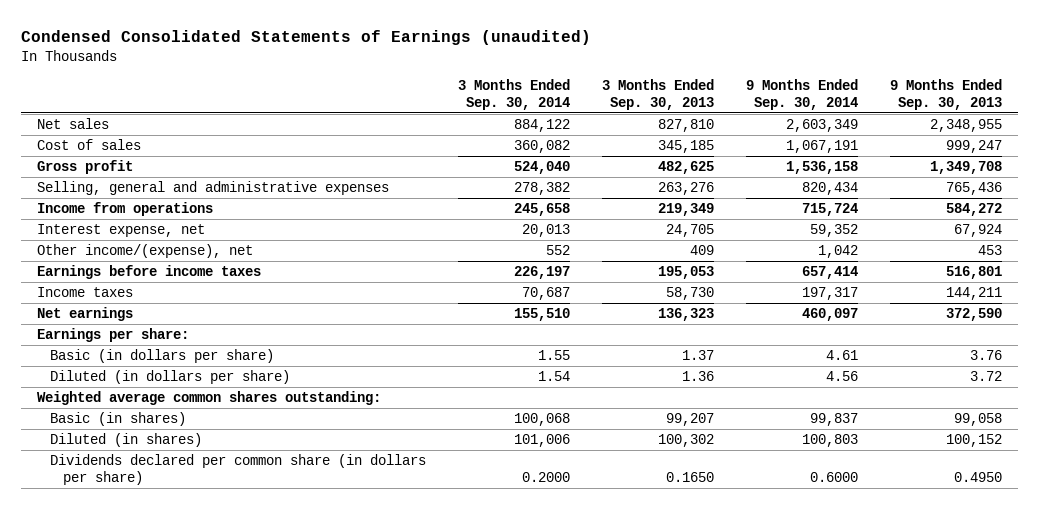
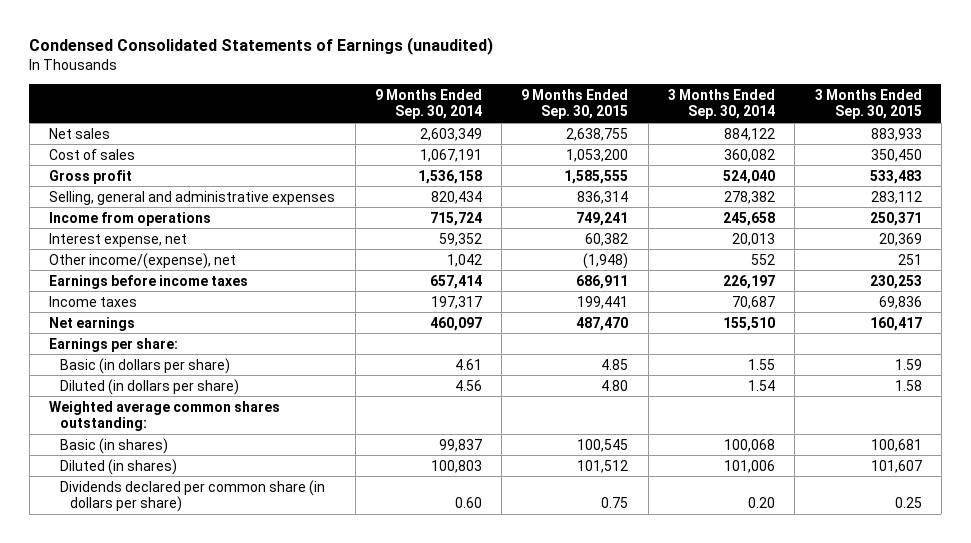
- | 3 Months Ended Sep. 30, 2014 | 3 Months Ended Sep. 30, 2013 | 9 Months Ended Sep. 30, 2014 | 9 Months Ended Sep. 30, 2013
+ | 9 Months Ended Sep. 30, 2014 | 9 Months Ended Sep. 30, 2015 | 3 Months Ended Sep. 30, 2014 | 3 Months Ended Sep. 30, 2015
- Dividends declared per common share (in dollars per share) | 0.2000 | 0.1650 | 0.6000 | 0.4950
+ Dividends declared per common share (in dollars per share) | 0.60 | 0.75 | 0.20 | 0.25

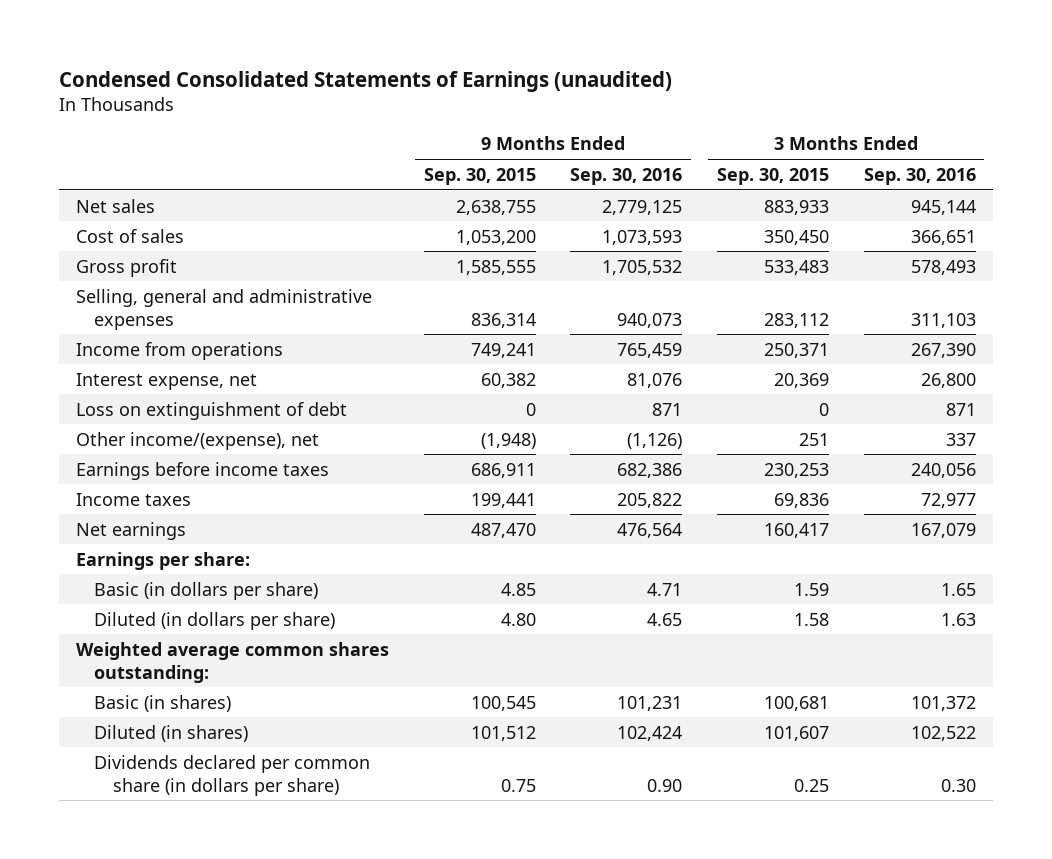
- | 9 Months Ended Sep. 30, 2014 | 9 Months Ended Sep. 30, 2015 | 3 Months Ended Sep. 30, 2014 | 3 Months Ended Sep. 30, 2015
+ | 9 Months Ended Sep. 30, 2015 | 9 Months Ended Sep. 30, 2016 | 3 Months Ended Sep. 30, 2015 | 3 Months Ended Sep. 30, 2016
+ Loss on extinguishment of debt | 0 | 871 | 0 | 871

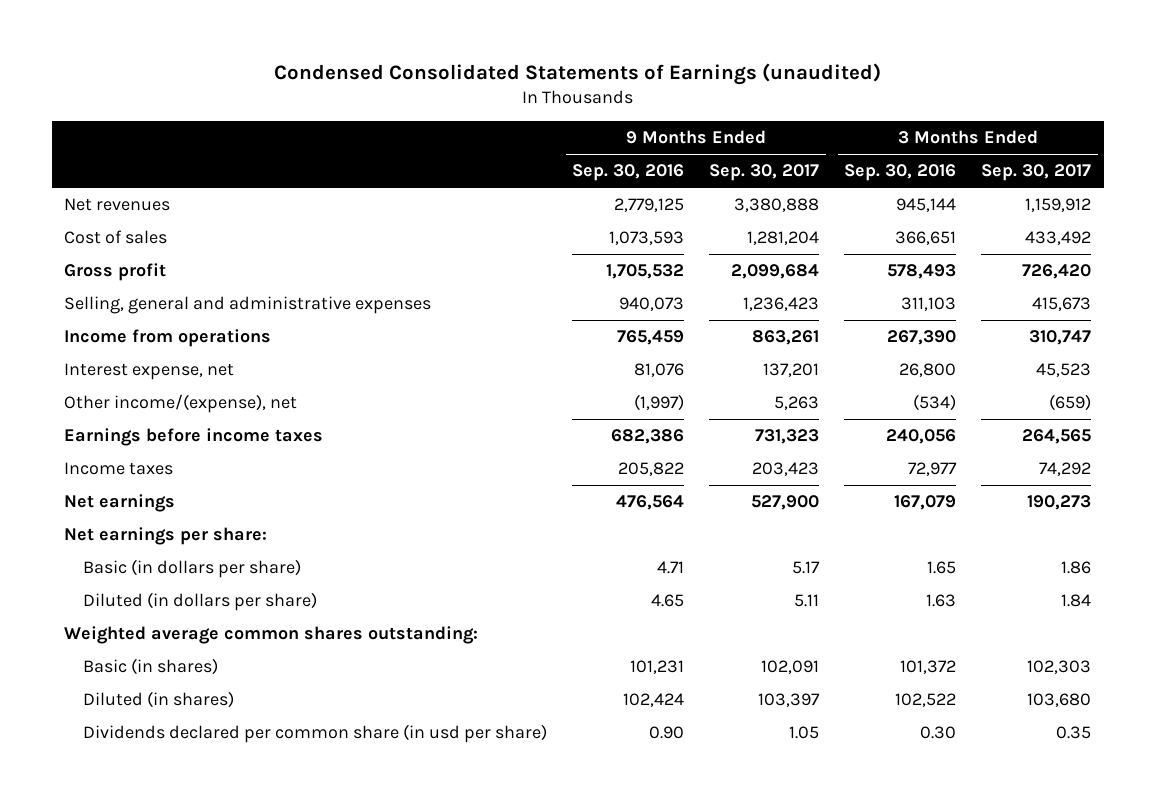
- | 9 Months Ended Sep. 30, 2015 | 9 Months Ended Sep. 30, 2016 | 3 Months Ended Sep. 30, 2015 | 3 Months Ended Sep. 30, 2016
+ | 9 Months Ended Sep. 30, 2016 | 9 Months Ended Sep. 30, 2017 | 3 Months Ended Sep. 30, 2016 | 3 Months Ended Sep. 30, 2017
- Net sales | 2,638,755 | 2,779,125 | 883,933 | 945,144
+ Net revenues | 2,779,125 | 3,380,888 | 945,144 | 1,159,912
- Loss on extinguishment of debt | 0 | 871 | 0 | 871
- Other income/(expense), net | (1,948) | (1,126) | 251 | 337
+ Other income/(expense), net | (1,997) | 5,263 | (534) | (659)
- Earnings per share:
+ Net earnings per share:
- Dividends declared per common share (in dollars per share) | 0.75 | 0.90 | 0.25 | 0.30
+ Dividends declared per common share (in usd per share) | 0.90 | 1.05 | 0.30 | 0.35

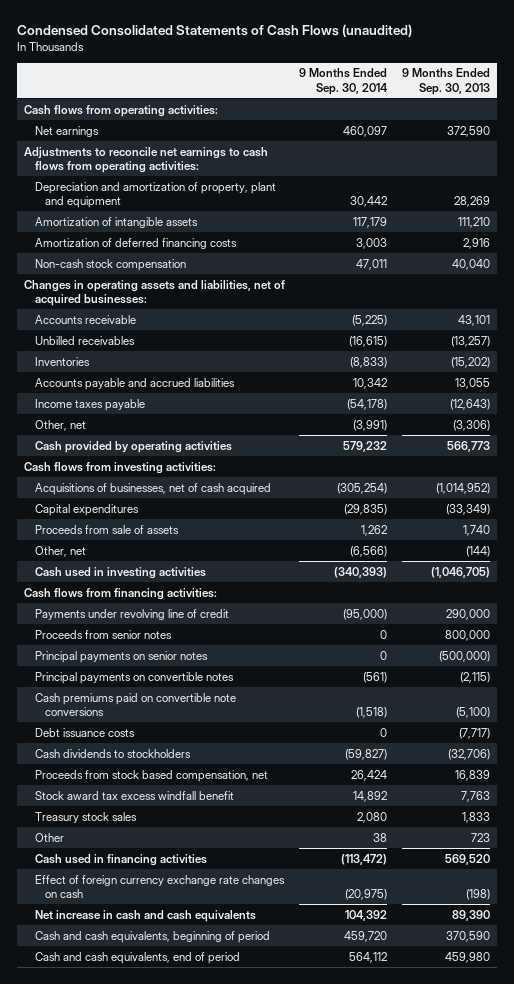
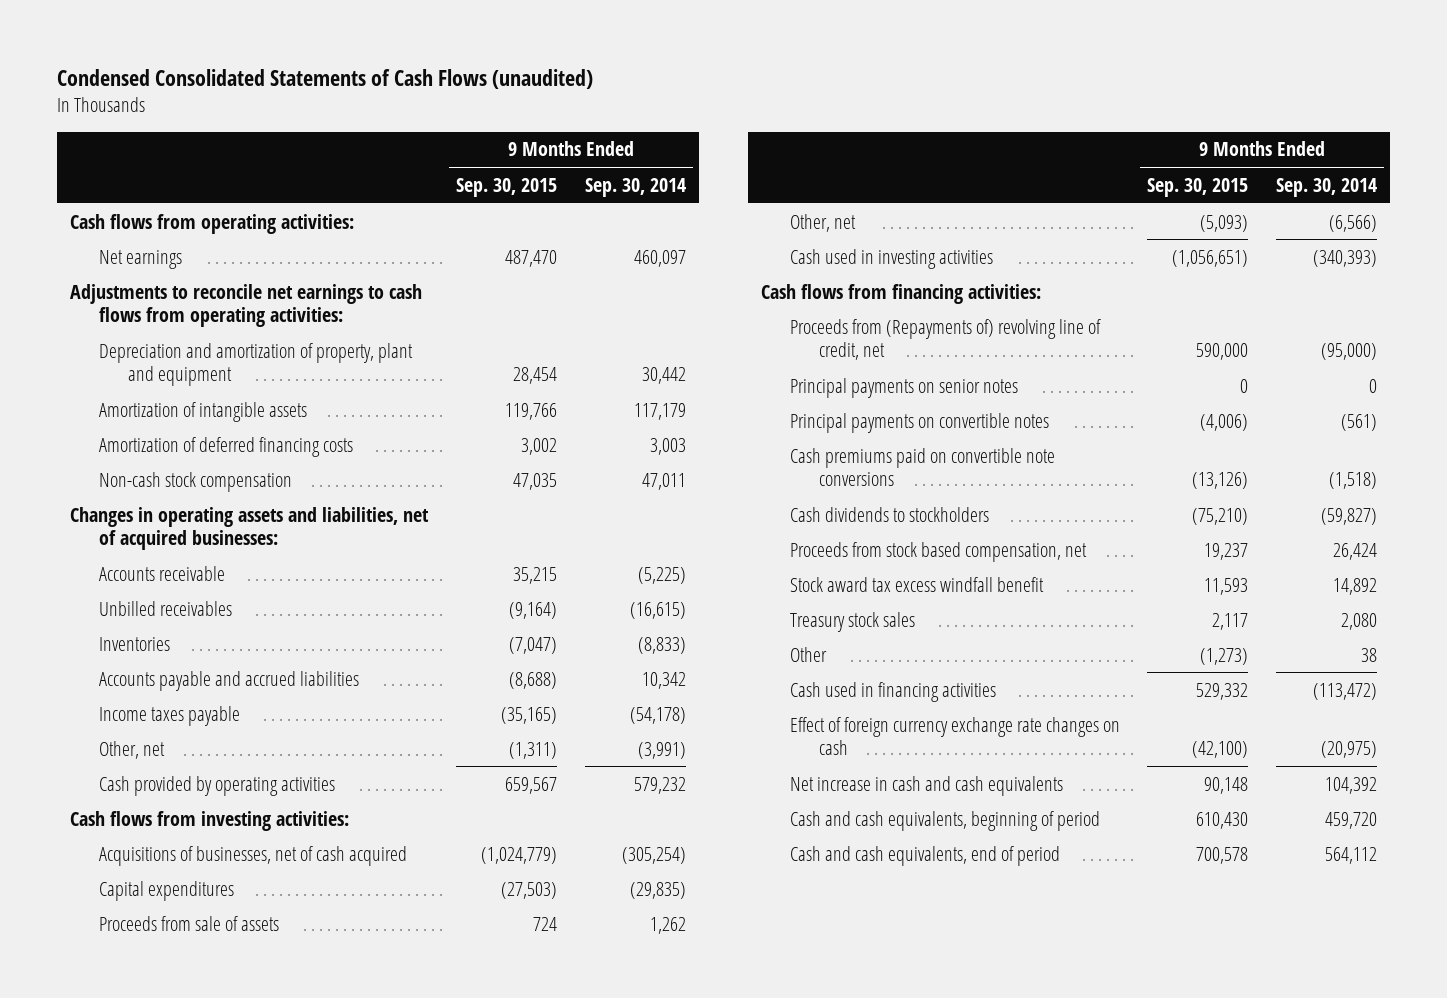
- | 9 Months Ended Sep. 30, 2014 | 9 Months Ended Sep. 30, 2013
+ | 9 Months Ended Sep. 30, 2015 | 9 Months Ended Sep. 30, 2014
- Payments under revolving line of credit | (95,000) | 290,000
- Proceeds from senior notes | 0 | 800,000
+ Proceeds from (Repayments of) revolving line of credit, net | 590,000 | (95,000)
- Debt issuance costs | 0 | (7,717)

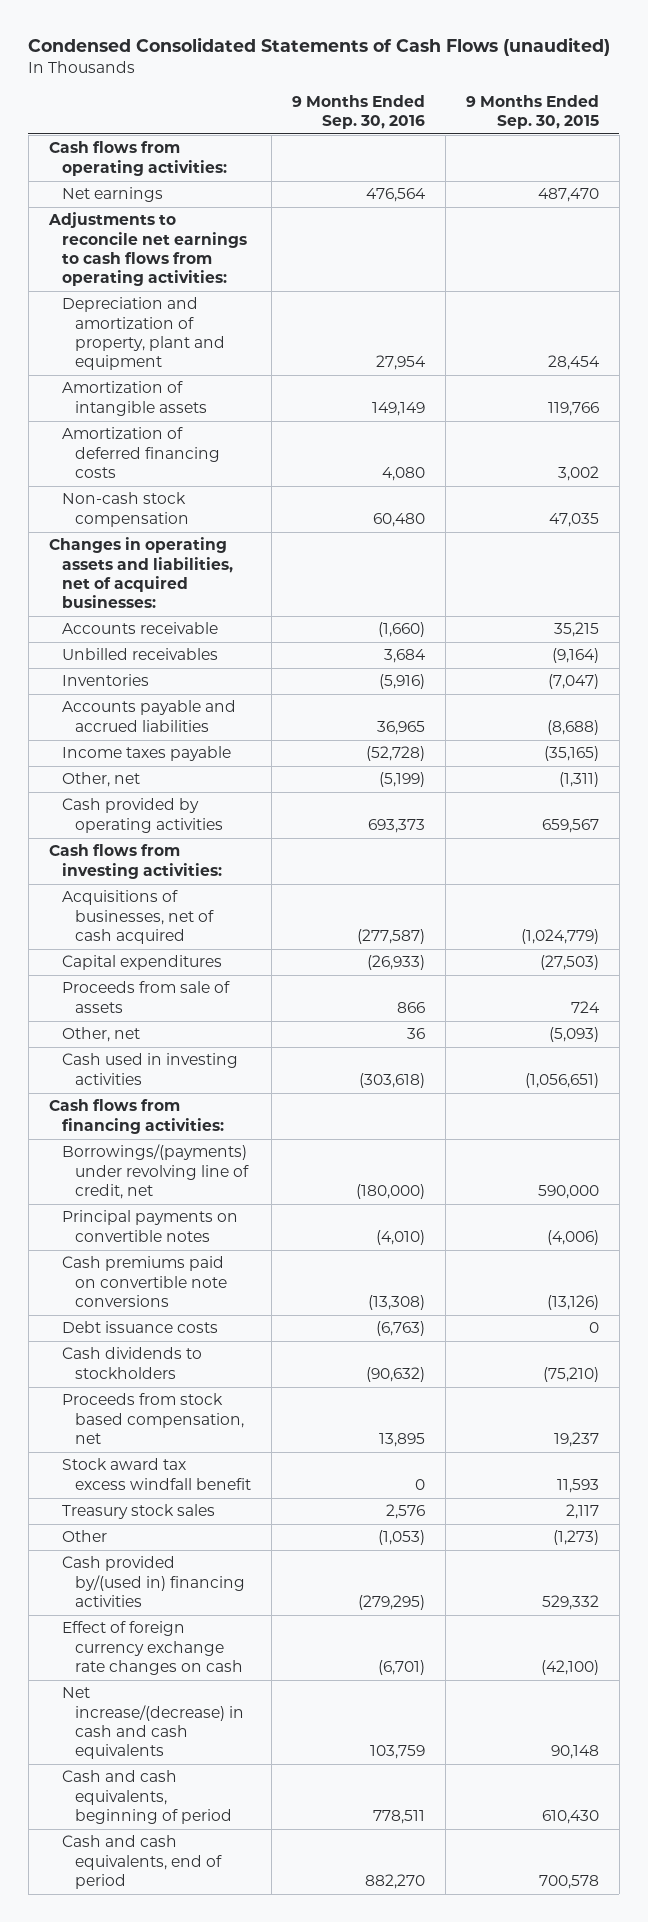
- | 9 Months Ended Sep. 30, 2015 | 9 Months Ended Sep. 30, 2014
+ | 9 Months Ended Sep. 30, 2016 | 9 Months Ended Sep. 30, 2015
- Proceeds from (Repayments of) revolving line of credit, net | 590,000 | (95,000)
- Principal payments on senior notes | 0 | 0
+ Borrowings/(payments) under revolving line of credit, net | (180,000) | 590,000
+ Debt issuance costs | (6,763) | 0
- Cash used in financing activities | 529,332 | (113,472)
+ Cash provided by/(used in) financing activities | (279,295) | 529,332
- Net increase in cash and cash equivalents | 90,148 | 104,392
+ Net increase/(decrease) in cash and cash equivalents | 103,759 | 90,148

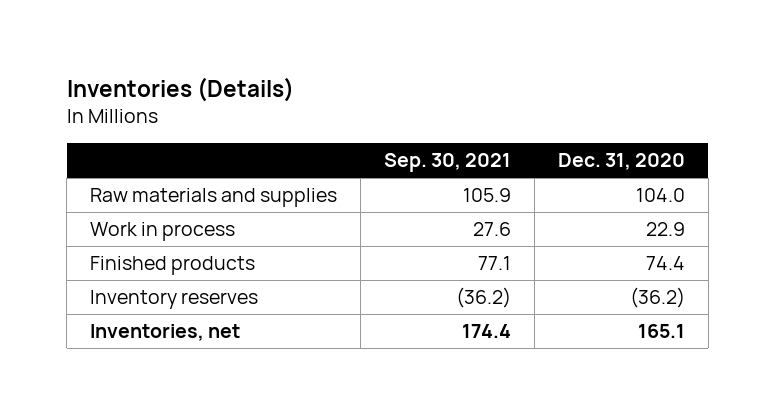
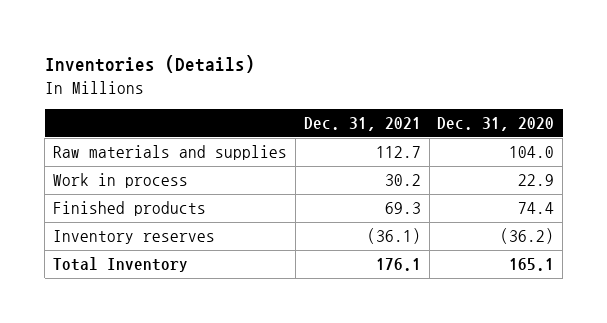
- | Sep. 30, 2021 | Dec. 31, 2020
+ | Dec. 31, 2021 | Dec. 31, 2020
- Inventories, net | 174.4 | 165.1
+ Total Inventory | 176.1 | 165.1

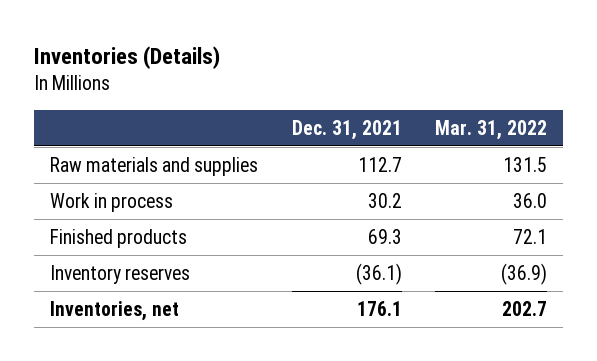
- | Dec. 31, 2021 | Dec. 31, 2020
+ | Dec. 31, 2021 | Mar. 31, 2022
- Total Inventory | 176.1 | 165.1
+ Inventories, net | 176.1 | 202.7

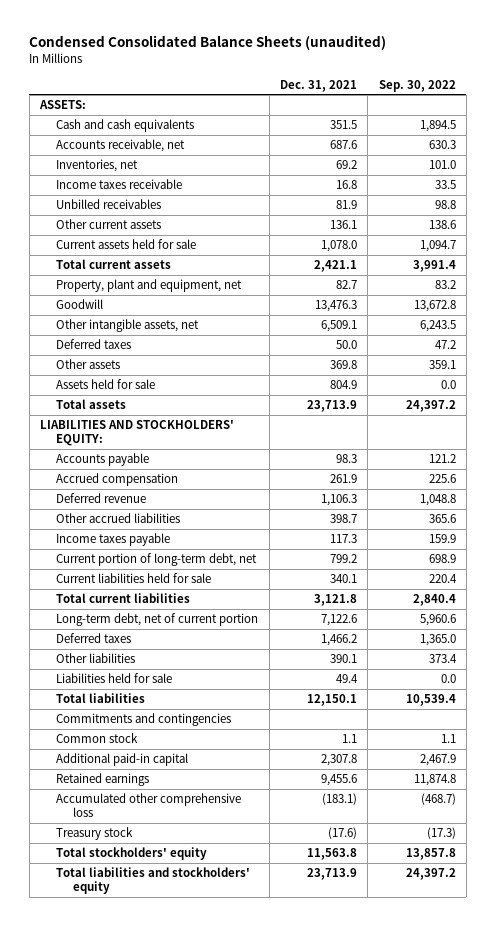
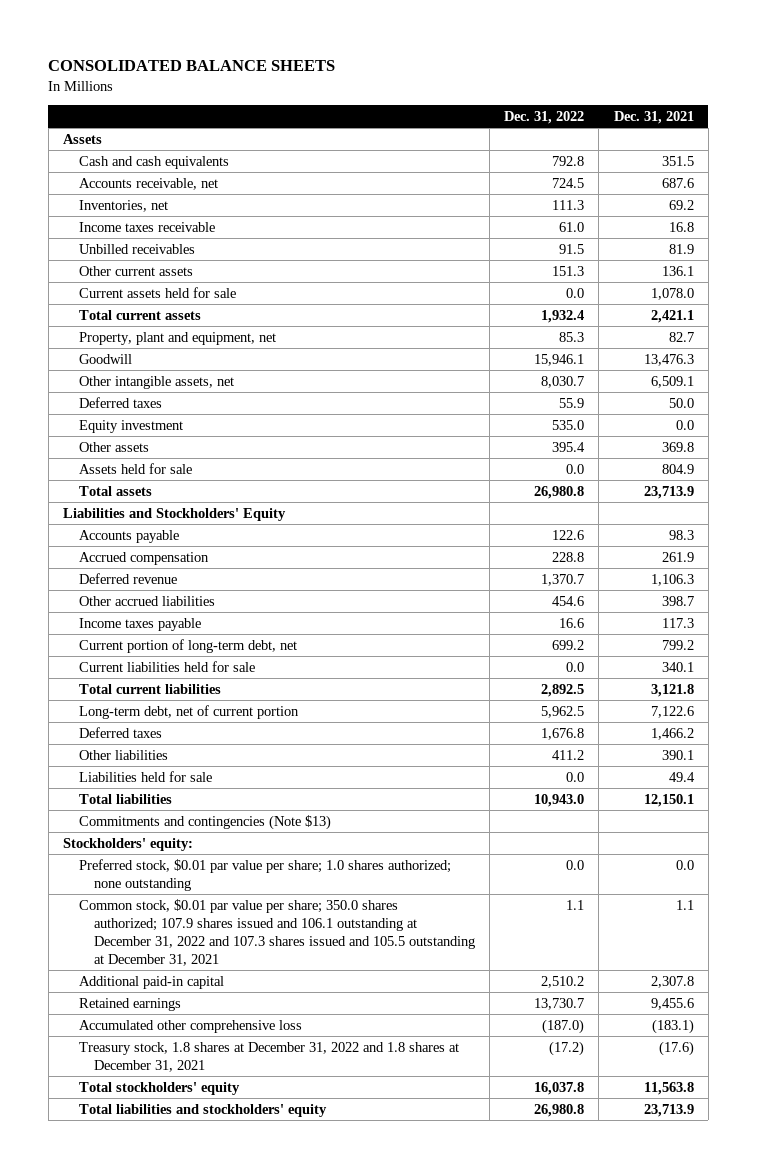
- Condensed Consolidated Balance Sheets (unaudited)
+ CONSOLIDATED BALANCE SHEETS
- | Dec. 31, 2021 | Sep. 30, 2022
+ | Dec. 31, 2022 | Dec. 31, 2021
- ASSETS:
+ Assets
+ Equity investment | 535.0 | 0.0
- LIABILITIES AND STOCKHOLDERS' EQUITY:
+ Liabilities and Stockholders' Equity
- Commitments and contingencies
- Common stock | 1.1 | 1.1
+ Commitments and contingencies (Note $13)
+ Stockholders' equity:
+ Preferred stock, $0.01 par value per share; 1.0 shares authorized; none outstanding | 0.0 | 0.0
+ Common stock, $0.01 par value per share; 350.0 shares authorized; 107.9 shares issued and 106.1 outstanding at December 31, 2022 and 107.3 shares issued and 105.5 outstanding at December 31, 2021 | 1.1 | 1.1
- Treasury stock | (17.6) | (17.3)
+ Treasury stock, 1.8 shares at December 31, 2022 and 1.8 shares at December 31, 2021 | (17.2) | (17.6)

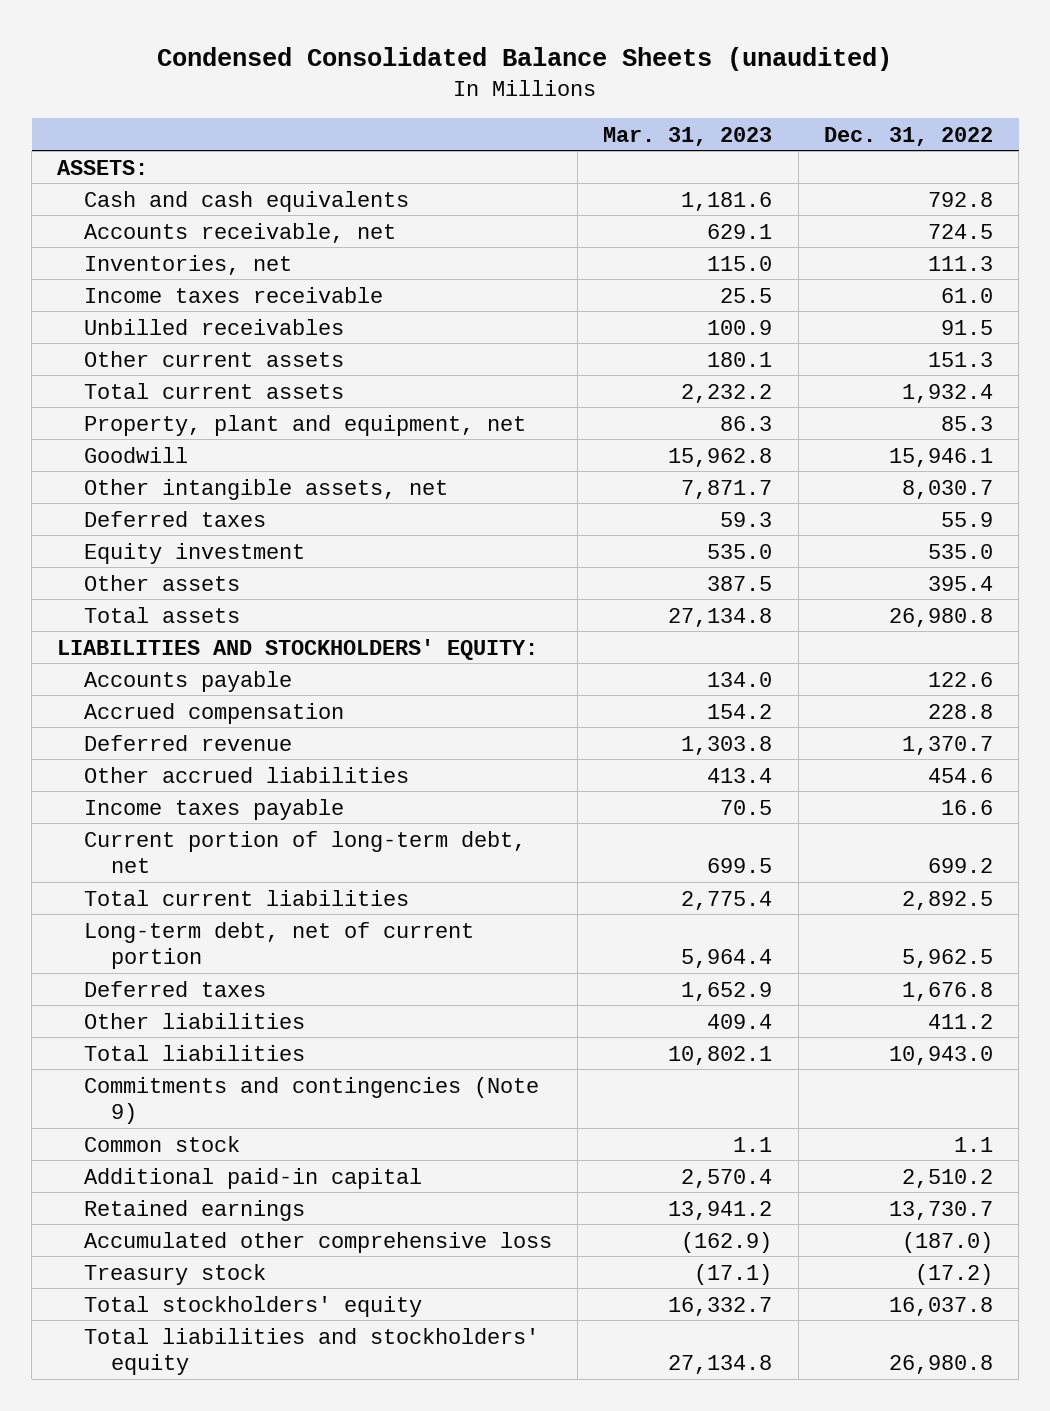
- CONSOLIDATED BALANCE SHEETS
+ Condensed Consolidated Balance Sheets (unaudited)
- | Dec. 31, 2022 | Dec. 31, 2021
+ | Mar. 31, 2023 | Dec. 31, 2022
- Assets
+ ASSETS:
- Current assets held for sale | 0.0 | 1,078.0
- Assets held for sale | 0.0 | 804.9
- Liabilities and Stockholders' Equity
+ LIABILITIES AND STOCKHOLDERS' EQUITY:
- Current liabilities held for sale | 0.0 | 340.1
- Liabilities held for sale | 0.0 | 49.4
- Commitments and contingencies (Note $13)
- Stockholders' equity:
- Preferred stock, $0.01 par value per share; 1.0 shares authorized; none outstanding | 0.0 | 0.0
- Common stock, $0.01 par value per share; 350.0 shares authorized; 107.9 shares issued and 106.1 outstanding at December 31, 2022 and 107.3 shares issued and 105.5 outstanding at December 31, 2021 | 1.1 | 1.1
+ Commitments and contingencies (Note 9)
+ Common stock | 1.1 | 1.1
- Treasury stock, 1.8 shares at December 31, 2022 and 1.8 shares at December 31, 2021 | (17.2) | (17.6)
+ Treasury stock | (17.1) | (17.2)

